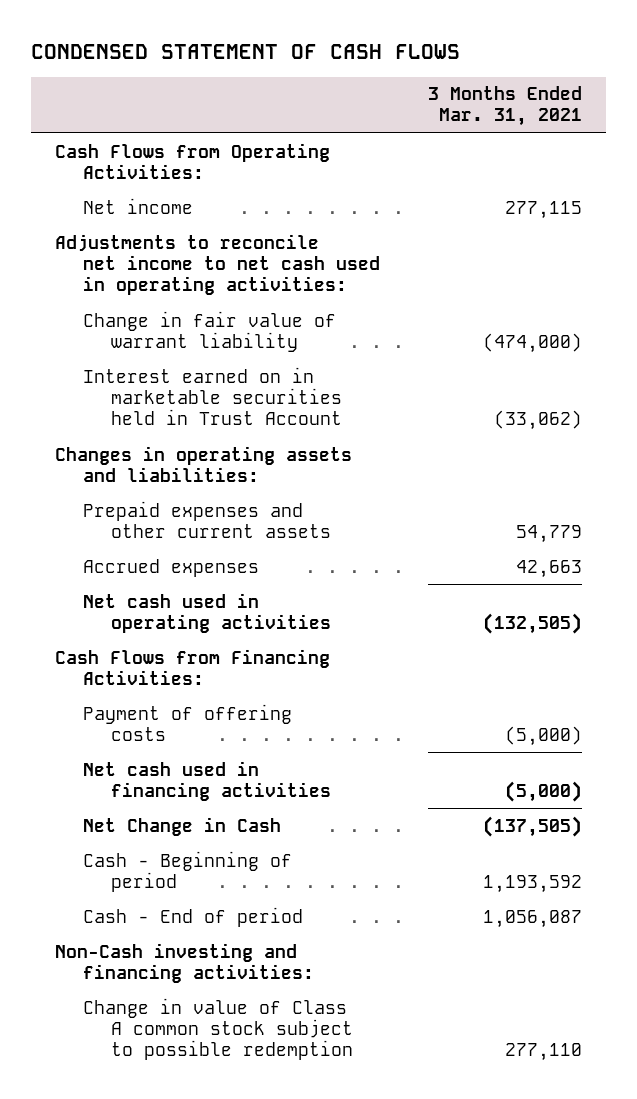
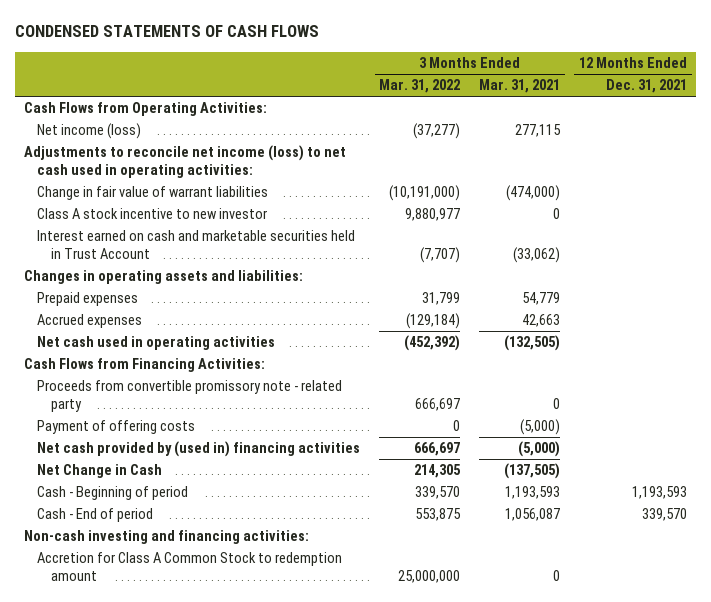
- CONDENSED STATEMENT OF CASH FLOWS
+ CONDENSED STATEMENTS OF CASH FLOWS
- | 3 Months Ended Mar. 31, 2021
+ | 3 Months Ended Mar. 31, 2022 | 3 Months Ended Mar. 31, 2021 | 12 Months Ended Dec. 31, 2021
- Net income | 277,115
- Adjustments to reconcile net income to net cash used in operating activities:
- Change in fair value of warrant liability | (474,000)
- Interest earned on in marketable securities held in Trust Account | (33,062)
+ Net income (loss) | (37,277) | 277,115 |
+ Adjustments to reconcile net income (loss) to net cash used in operating activities:
+ Change in fair value of warrant liabilities | (10,191,000) | (474,000) |
+ Class A stock incentive to new investor | 9,880,977 | 0 |
+ Interest earned on cash and marketable securities held in Trust Account | (7,707) | (33,062) |
- Prepaid expenses and other current assets | 54,779
+ Prepaid expenses | 31,799 | 54,779 |
+ Proceeds from convertible promissory note - related party | 666,697 | 0 |
- Net cash used in financing activities | (5,000)
+ Net cash provided by (used in) financing activities | 666,697 | (5,000) |
- Cash - Beginning of period | 1,193,592
+ Cash - Beginning of period | 339,570 | 1,193,593 | 1,193,593
- Non-Cash investing and financing activities:
- Change in value of Class A common stock subject to possible redemption | 277,110
+ Non-cash investing and financing activities:
+ Accretion for Class A Common Stock to redemption amount | 25,000,000 | 0 |

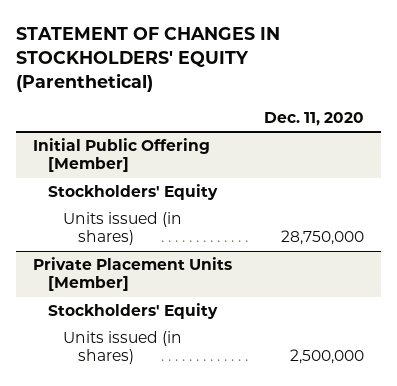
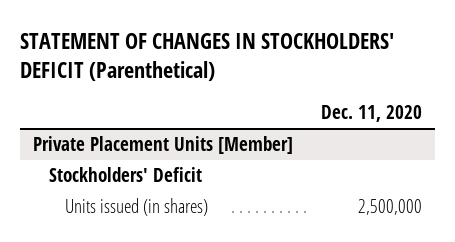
- STATEMENT OF CHANGES IN STOCKHOLDERS' EQUITY (Parenthetical)
+ STATEMENT OF CHANGES IN STOCKHOLDERS' DEFICIT (Parenthetical)
- Initial Public Offering [Member]
- Stockholders' Equity
- Units issued (in shares) | 28,750,000
@ Private Placement Units [Member]
- Stockholders' Equity
+ Stockholders' Deficit

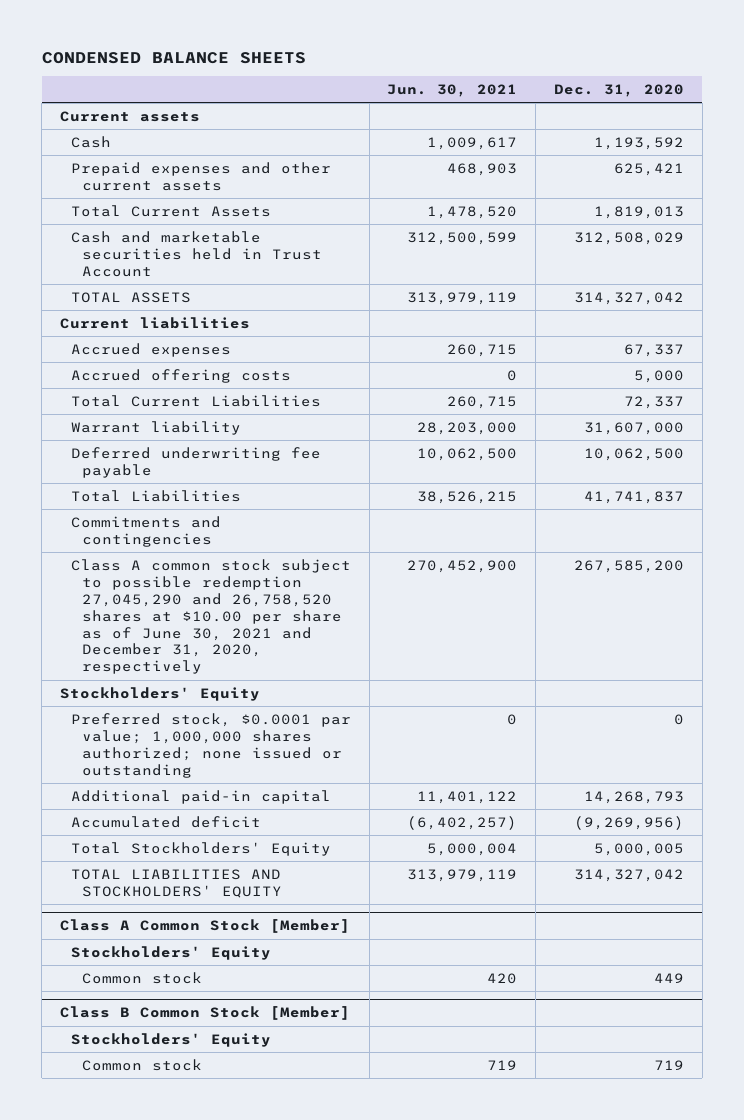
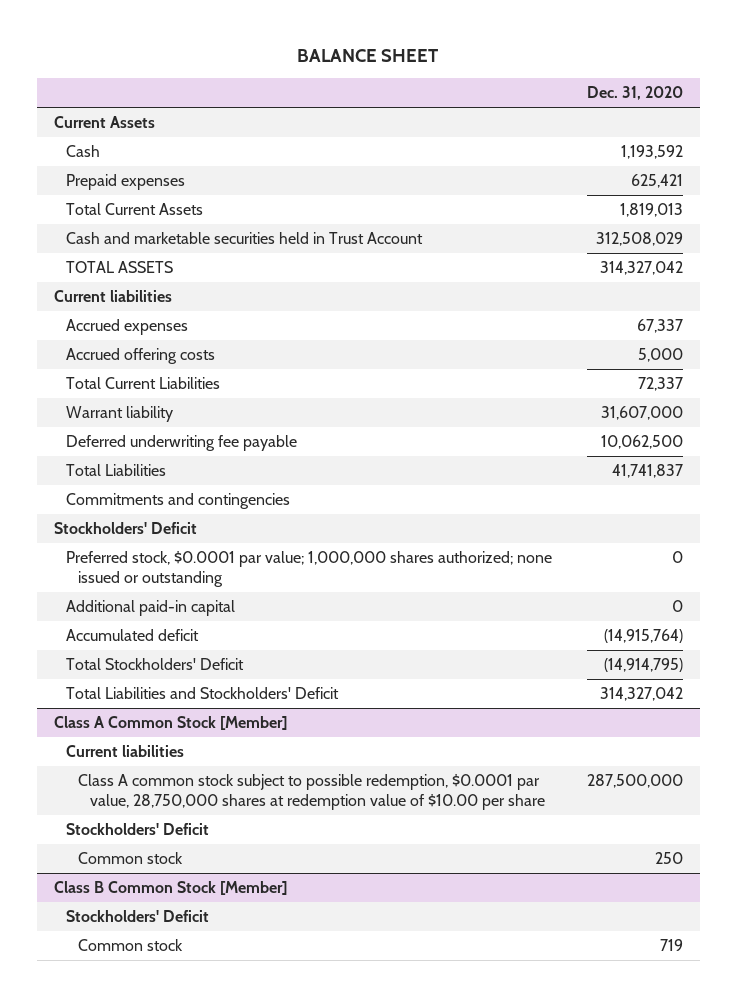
- CONDENSED BALANCE SHEETS
+ BALANCE SHEET
- | Jun. 30, 2021 | Dec. 31, 2020
+ | Dec. 31, 2020
- Current assets
+ Current Assets
- Prepaid expenses and other current assets | 468,903 | 625,421
+ Prepaid expenses | 625,421
- Class A common stock subject to possible redemption 27,045,290 and 26,758,520 shares at $10.00 per share as of June 30, 2021 and December 31, 2020, respectively | 270,452,900 | 267,585,200
- Stockholders' Equity
+ Stockholders' Deficit
- Additional paid-in capital | 11,401,122 | 14,268,793
- Accumulated deficit | (6,402,257) | (9,269,956)
- Total Stockholders' Equity | 5,000,004 | 5,000,005
- TOTAL LIABILITIES AND STOCKHOLDERS' EQUITY | 313,979,119 | 314,327,042
+ Additional paid-in capital | 0
+ Accumulated deficit | (14,915,764)
+ Total Stockholders' Deficit | (14,914,795)
+ Total Liabilities and Stockholders' Deficit | 314,327,042
@ Class A Common Stock [Member]
- Stockholders' Equity
- Common stock | 420 | 449
+ Current liabilities
+ Class A common stock subject to possible redemption, $0.0001 par value, 28,750,000 shares at redemption value of $10.00 per share | 287,500,000
+ Stockholders' Deficit
+ Common stock | 250
@ Class B Common Stock [Member]
- Stockholders' Equity
+ Stockholders' Deficit

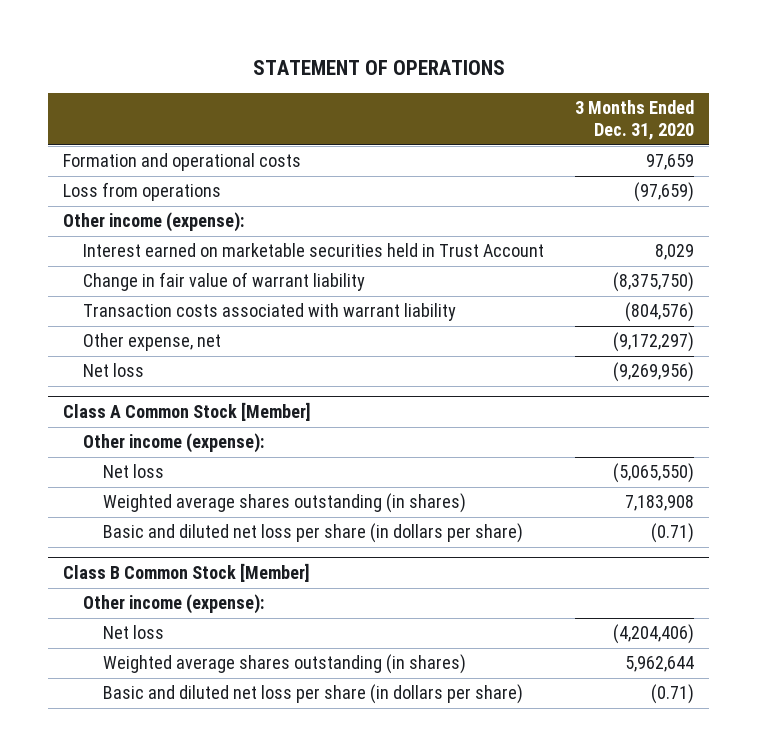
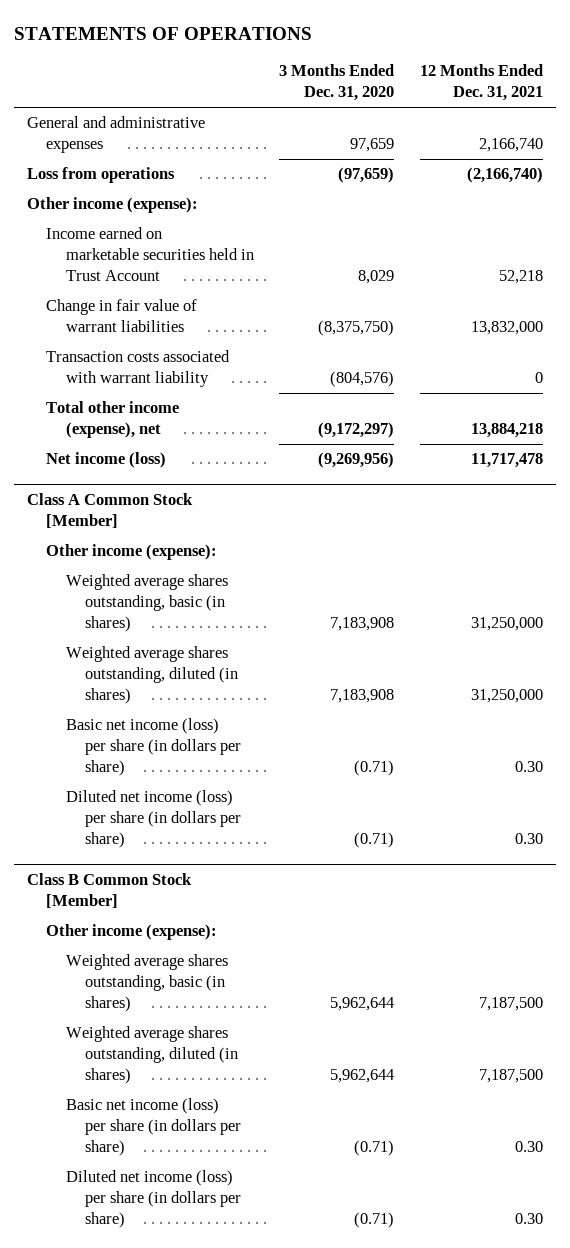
- STATEMENT OF OPERATIONS
+ STATEMENTS OF OPERATIONS
- | 3 Months Ended Dec. 31, 2020
+ | 3 Months Ended Dec. 31, 2020 | 12 Months Ended Dec. 31, 2021
- Formation and operational costs | 97,659
+ General and administrative expenses | 97,659 | 2,166,740
- Interest earned on marketable securities held in Trust Account | 8,029
- Change in fair value of warrant liability | (8,375,750)
+ Income earned on marketable securities held in Trust Account | 8,029 | 52,218
+ Change in fair value of warrant liabilities | (8,375,750) | 13,832,000
- Other expense, net | (9,172,297)
- Net loss | (9,269,956)
+ Total other income (expense), net | (9,172,297) | 13,884,218
+ Net income (loss) | (9,269,956) | 11,717,478
@ Class A Common Stock [Member]
- Net loss | (5,065,550)
- Weighted average shares outstanding (in shares) | 7,183,908
- Basic and diluted net loss per share (in dollars per share) | (0.71)
+ Weighted average shares outstanding, basic (in shares) | 7,183,908 | 31,250,000
+ Weighted average shares outstanding, diluted (in shares) | 7,183,908 | 31,250,000
+ Basic net income (loss) per share (in dollars per share) | (0.71) | 0.30
+ Diluted net income (loss) per share (in dollars per share) | (0.71) | 0.30
@ Class B Common Stock [Member]
- Net loss | (4,204,406)
- Weighted average shares outstanding (in shares) | 5,962,644
- Basic and diluted net loss per share (in dollars per share) | (0.71)
+ Weighted average shares outstanding, basic (in shares) | 5,962,644 | 7,187,500
+ Weighted average shares outstanding, diluted (in shares) | 5,962,644 | 7,187,500
+ Basic net income (loss) per share (in dollars per share) | (0.71) | 0.30
+ Diluted net income (loss) per share (in dollars per share) | (0.71) | 0.30

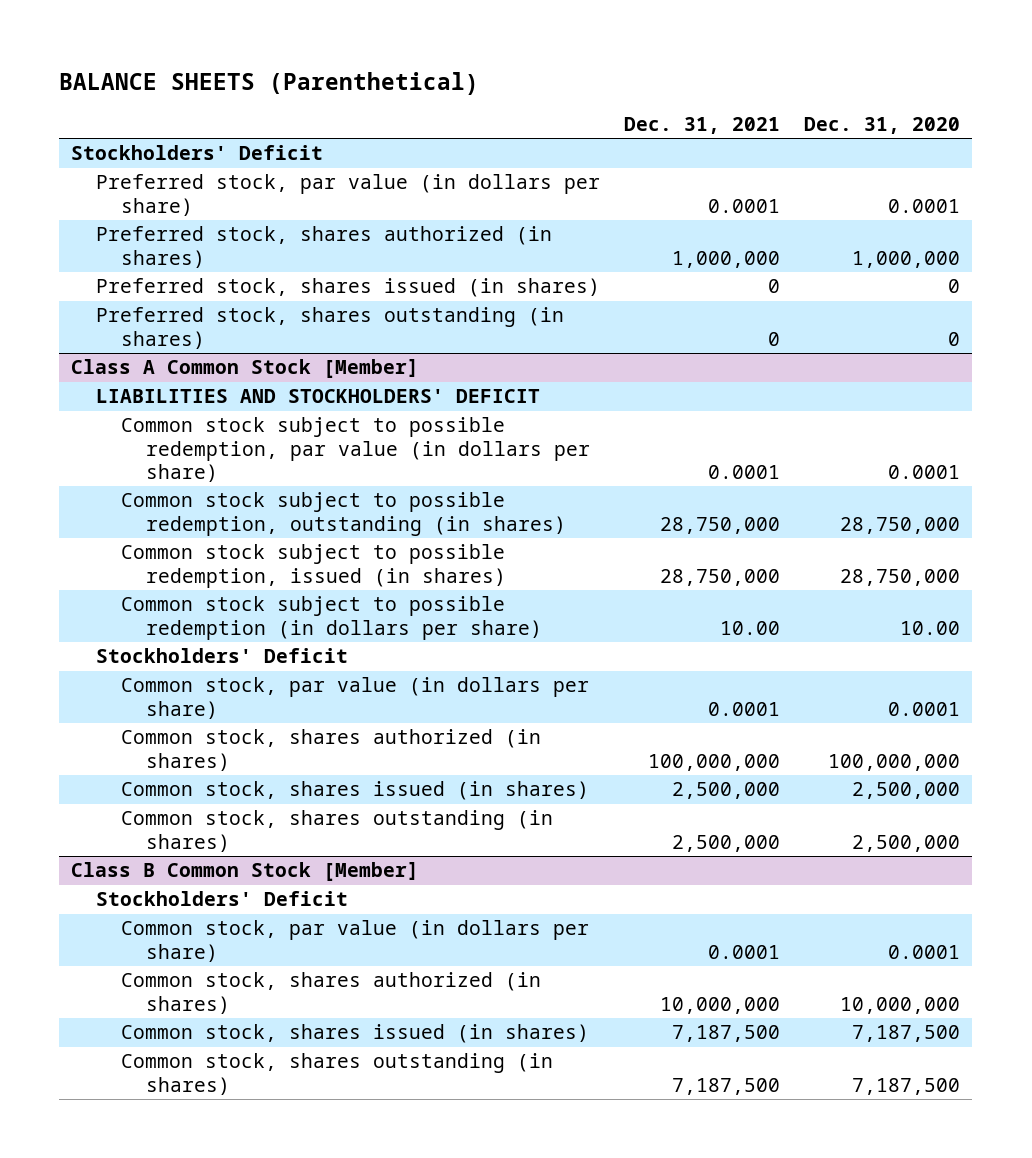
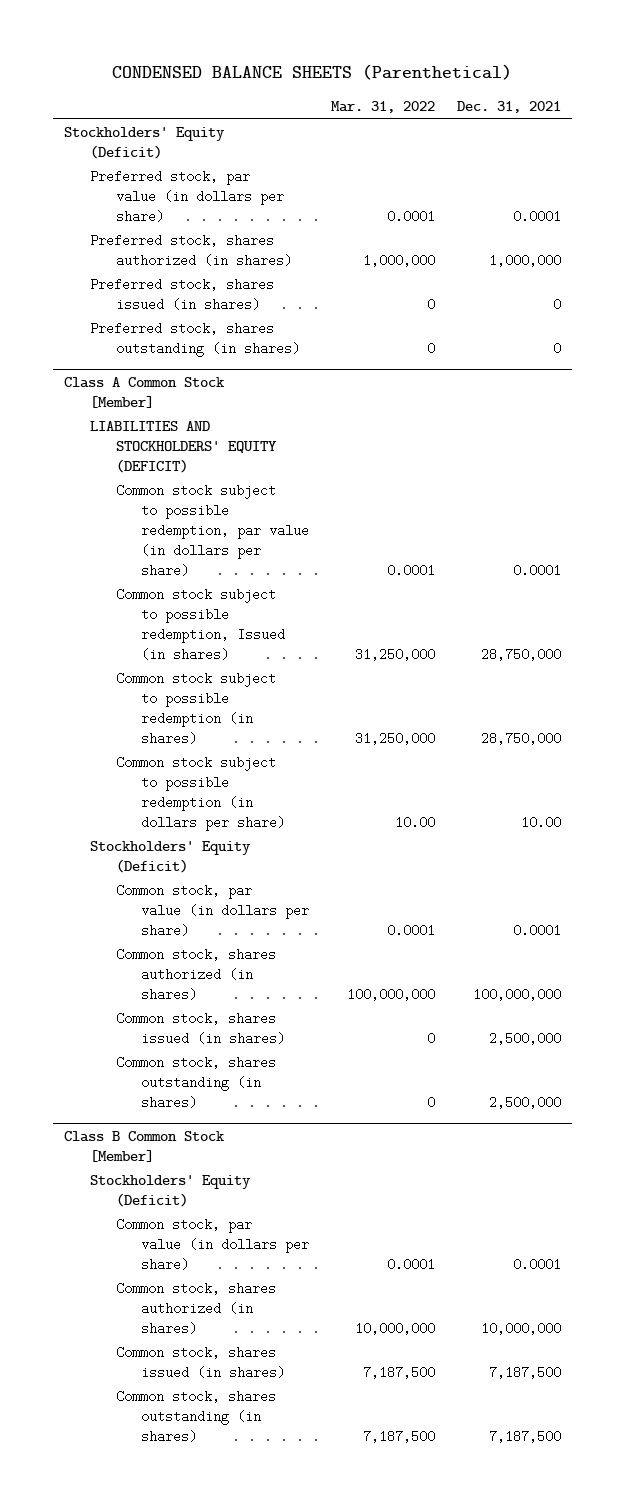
- BALANCE SHEETS (Parenthetical)
+ CONDENSED BALANCE SHEETS (Parenthetical)
- | Dec. 31, 2021 | Dec. 31, 2020
+ | Mar. 31, 2022 | Dec. 31, 2021
- Stockholders' Deficit
+ Stockholders' Equity (Deficit)
@ Class A Common Stock [Member]
- LIABILITIES AND STOCKHOLDERS' DEFICIT
+ LIABILITIES AND STOCKHOLDERS' EQUITY (DEFICIT)
- Common stock subject to possible redemption, outstanding (in shares) | 28,750,000 | 28,750,000
- Common stock subject to possible redemption, issued (in shares) | 28,750,000 | 28,750,000
+ Common stock subject to possible redemption, Issued (in shares) | 31,250,000 | 28,750,000
+ Common stock subject to possible redemption (in shares) | 31,250,000 | 28,750,000
- Stockholders' Deficit
+ Stockholders' Equity (Deficit)
@ Class B Common Stock [Member]
- Stockholders' Deficit
+ Stockholders' Equity (Deficit)

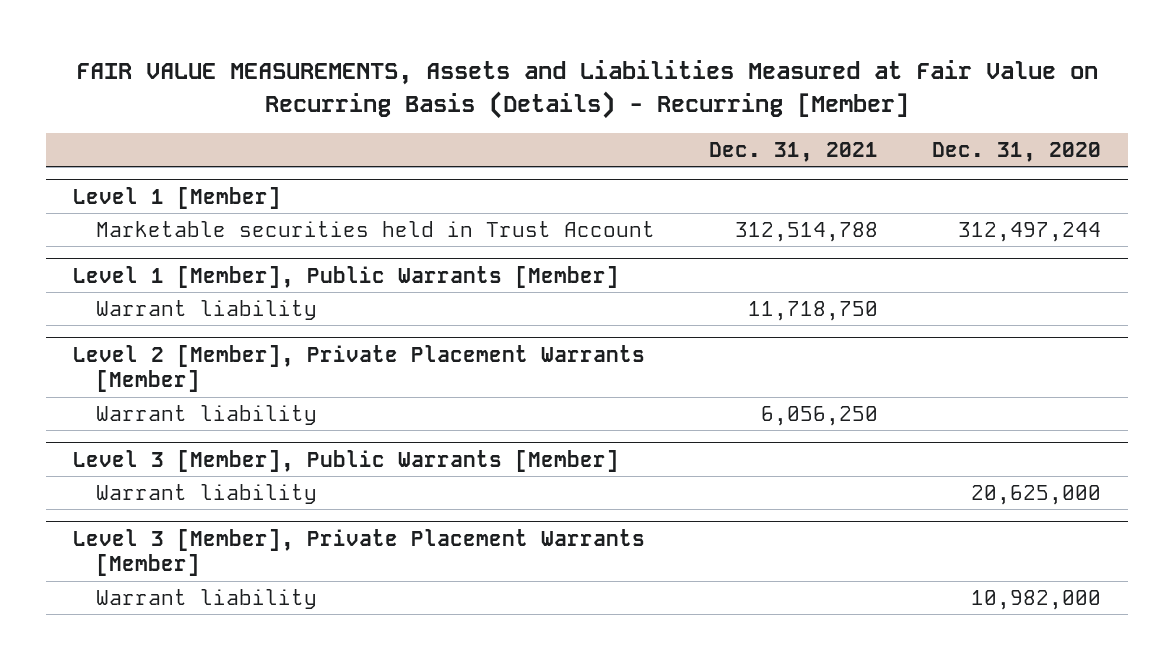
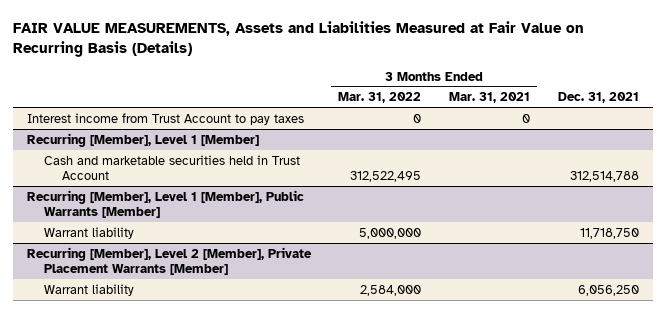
- FAIR VALUE MEASUREMENTS, Assets and Liabilities Measured at Fair Value on Recurring Basis (Details) - Recurring [Member]
+ FAIR VALUE MEASUREMENTS, Assets and Liabilities Measured at Fair Value on Recurring Basis (Details)
- | Dec. 31, 2021 | Dec. 31, 2020
+ | 3 Months Ended Mar. 31, 2022 | 3 Months Ended Mar. 31, 2021 | Dec. 31, 2021
- Level 1 [Member]
- Marketable securities held in Trust Account | 312,514,788 | 312,497,244
- Level 1 [Member], Public Warrants [Member]
+ Interest income from Trust Account to pay taxes | 0 | 0 |
+ Recurring [Member], Level 1 [Member]
+ Cash and marketable securities held in Trust Account | 312,522,495 | | 312,514,788
+ Recurring [Member], Level 1 [Member], Public Warrants [Member]
- Level 2 [Member], Private Placement Warrants [Member]
+ Recurring [Member], Level 2 [Member], Private Placement Warrants [Member]
- Level 3 [Member], Public Warrants [Member]
- Warrant liability | | 20,625,000
- Level 3 [Member], Private Placement Warrants [Member]
- Warrant liability | | 10,982,000

